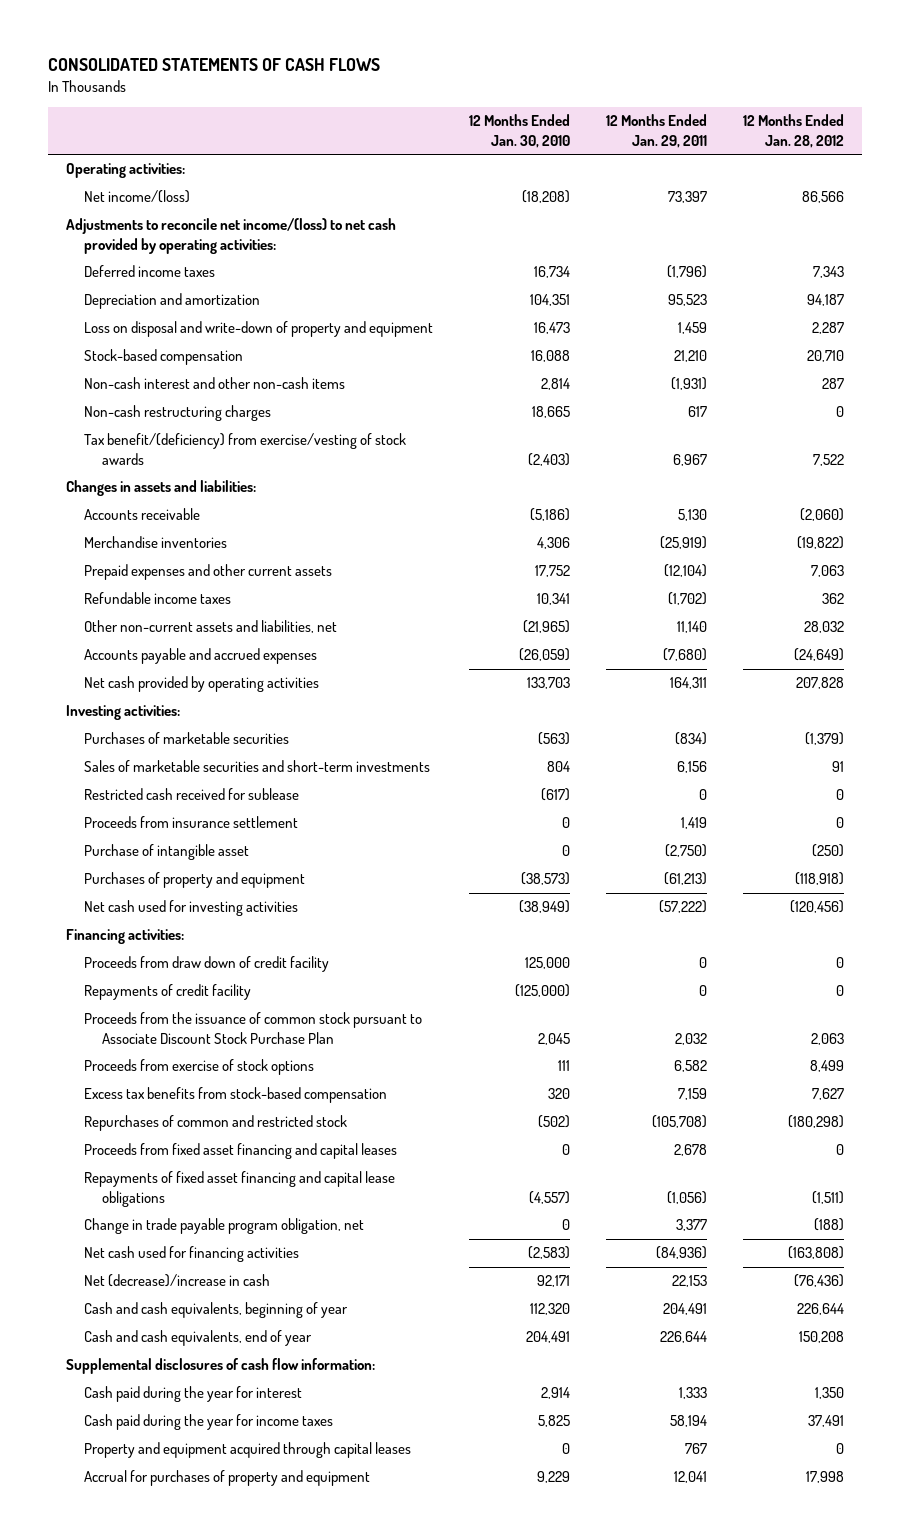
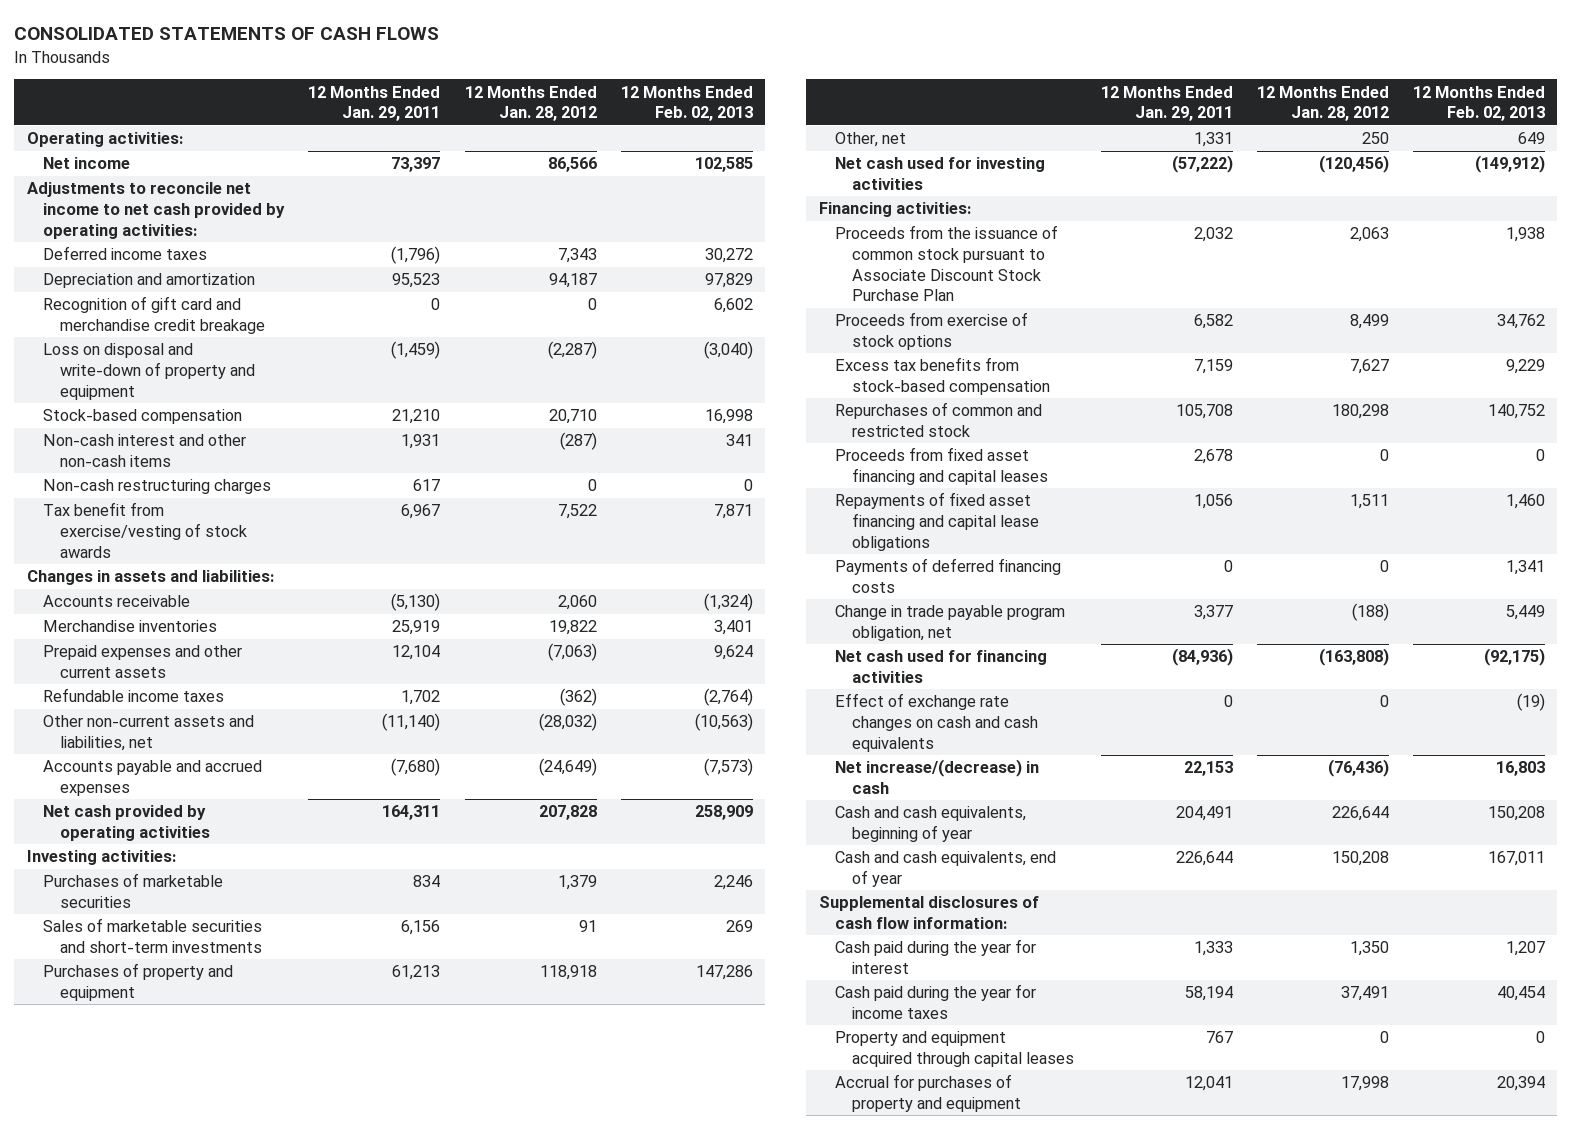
- | 12 Months Ended Jan. 30, 2010 | 12 Months Ended Jan. 29, 2011 | 12 Months Ended Jan. 28, 2012
+ | 12 Months Ended Jan. 29, 2011 | 12 Months Ended Jan. 28, 2012 | 12 Months Ended Feb. 02, 2013
- Net income/(loss) | (18,208) | 73,397 | 86,566
- Adjustments to reconcile net income/(loss) to net cash provided by operating activities:
+ Net income | 73,397 | 86,566 | 102,585
+ Adjustments to reconcile net income to net cash provided by operating activities:
- Loss on disposal and write-down of property and equipment | 16,473 | 1,459 | 2,287
+ Recognition of gift card and merchandise credit breakage | 0 | 0 | 6,602
+ Loss on disposal and write-down of property and equipment | (1,459) | (2,287) | (3,040)
- Non-cash interest and other non-cash items | 2,814 | (1,931) | 287
+ Non-cash interest and other non-cash items | 1,931 | (287) | 341
- Tax benefit/(deficiency) from exercise/vesting of stock awards | (2,403) | 6,967 | 7,522
+ Tax benefit from exercise/vesting of stock awards | 6,967 | 7,522 | 7,871
- Accounts receivable | (5,186) | 5,130 | (2,060)
- Merchandise inventories | 4,306 | (25,919) | (19,822)
- Prepaid expenses and other current assets | 17,752 | (12,104) | 7,063
- Refundable income taxes | 10,341 | (1,702) | 362
- Other non-current assets and liabilities, net | (21,965) | 11,140 | 28,032
+ Accounts receivable | (5,130) | 2,060 | (1,324)
+ Merchandise inventories | 25,919 | 19,822 | 3,401
+ Prepaid expenses and other current assets | 12,104 | (7,063) | 9,624
+ Refundable income taxes | 1,702 | (362) | (2,764)
+ Other non-current assets and liabilities, net | (11,140) | (28,032) | (10,563)
- Purchases of marketable securities | (563) | (834) | (1,379)
+ Purchases of marketable securities | 834 | 1,379 | 2,246
- Restricted cash received for sublease | (617) | 0 | 0
- Proceeds from insurance settlement | 0 | 1,419 | 0
- Purchase of intangible asset | 0 | (2,750) | (250)
- Purchases of property and equipment | (38,573) | (61,213) | (118,918)
+ Purchases of property and equipment | 61,213 | 118,918 | 147,286
+ Other, net | 1,331 | 250 | 649
- Proceeds from draw down of credit facility | 125,000 | 0 | 0
- Repayments of credit facility | (125,000) | 0 | 0
- Repurchases of common and restricted stock | (502) | (105,708) | (180,298)
+ Repurchases of common and restricted stock | 105,708 | 180,298 | 140,752
- Repayments of fixed asset financing and capital lease obligations | (4,557) | (1,056) | (1,511)
+ Repayments of fixed asset financing and capital lease obligations | 1,056 | 1,511 | 1,460
+ Payments of deferred financing costs | 0 | 0 | 1,341
- Net (decrease)/increase in cash | 92,171 | 22,153 | (76,436)
+ Effect of exchange rate changes on cash and cash equivalents | 0 | 0 | (19)
+ Net increase/(decrease) in cash | 22,153 | (76,436) | 16,803

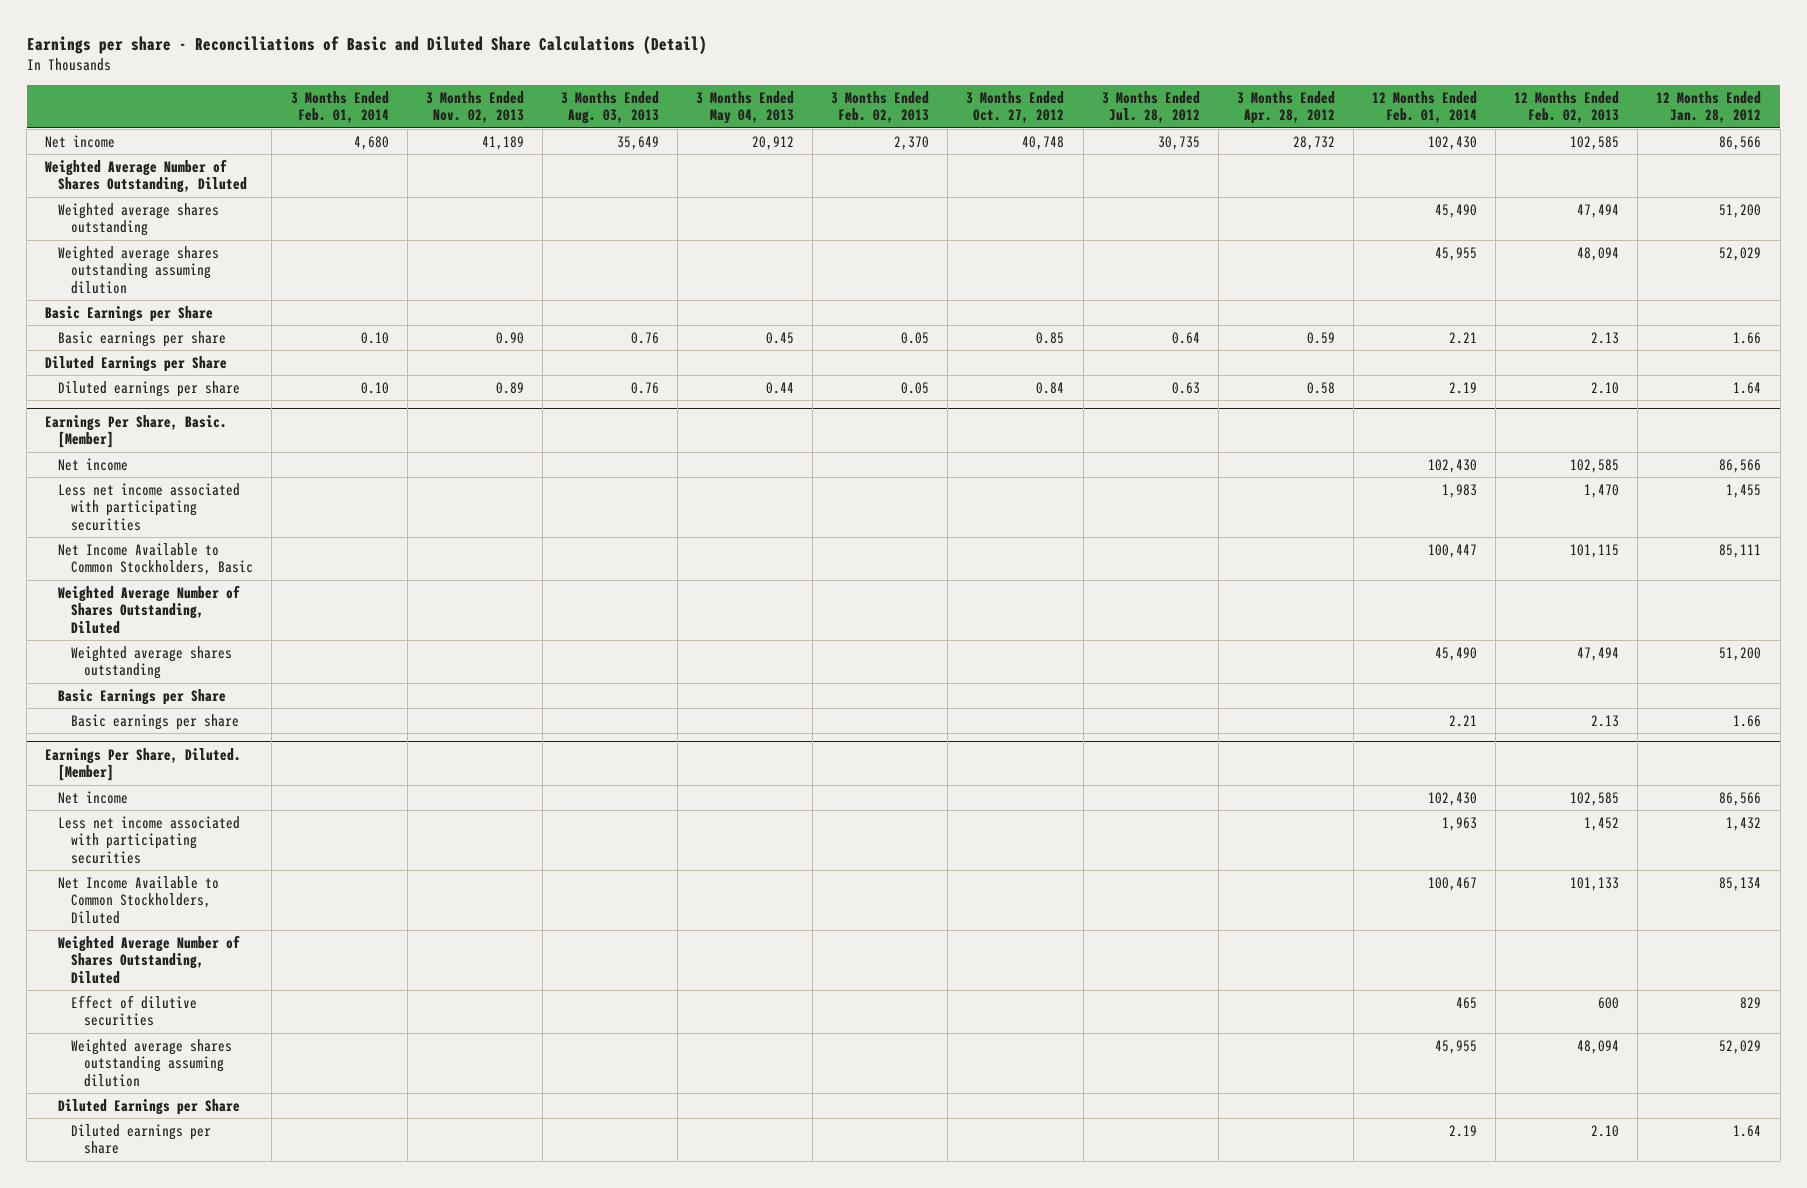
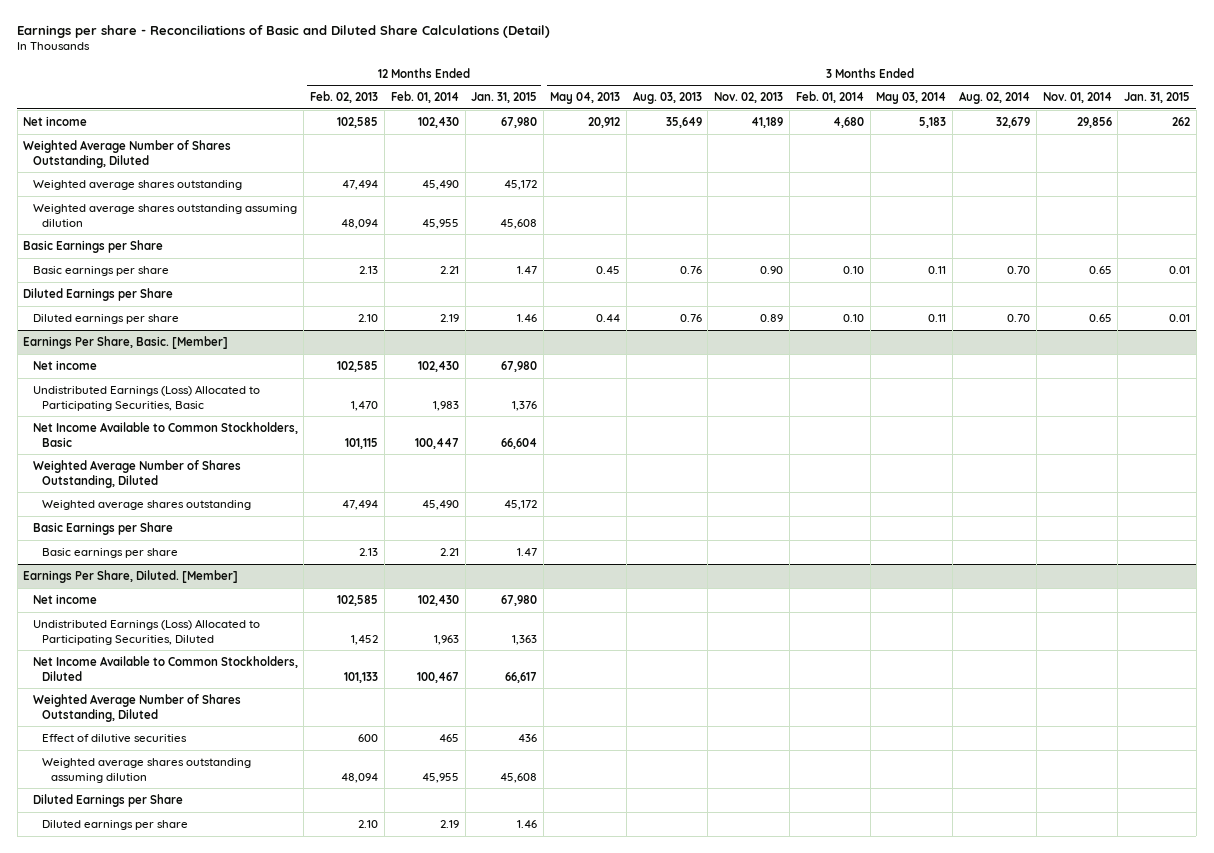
- | 3 Months Ended Feb. 01, 2014 | 3 Months Ended Nov. 02, 2013 | 3 Months Ended Aug. 03, 2013 | 3 Months Ended May 04, 2013 | 3 Months Ended Feb. 02, 2013 | 3 Months Ended Oct. 27, 2012 | 3 Months Ended Jul. 28, 2012 | 3 Months Ended Apr. 28, 2012 | 12 Months Ended Feb. 01, 2014 | 12 Months Ended Feb. 02, 2013 | 12 Months Ended Jan. 28, 2012
+ | 12 Months Ended Feb. 02, 2013 | 12 Months Ended Feb. 01, 2014 | 12 Months Ended Jan. 31, 2015 | 3 Months Ended May 04, 2013 | 3 Months Ended Aug. 03, 2013 | 3 Months Ended Nov. 02, 2013 | 3 Months Ended Feb. 01, 2014 | 3 Months Ended May 03, 2014 | 3 Months Ended Aug. 02, 2014 | 3 Months Ended Nov. 01, 2014 | 3 Months Ended Jan. 31, 2015
@ Earnings Per Share, Basic. [Member]
- Less net income associated with participating securities | | | | | | | | | 1,983 | 1,470 | 1,455
+ Undistributed Earnings (Loss) Allocated to Participating Securities, Basic | 1,470 | 1,983 | 1,376 | | | | | | | |
@ Earnings Per Share, Diluted. [Member]
- Less net income associated with participating securities | | | | | | | | | 1,963 | 1,452 | 1,432
+ Undistributed Earnings (Loss) Allocated to Participating Securities, Diluted | 1,452 | 1,963 | 1,363 | | | | | | | |

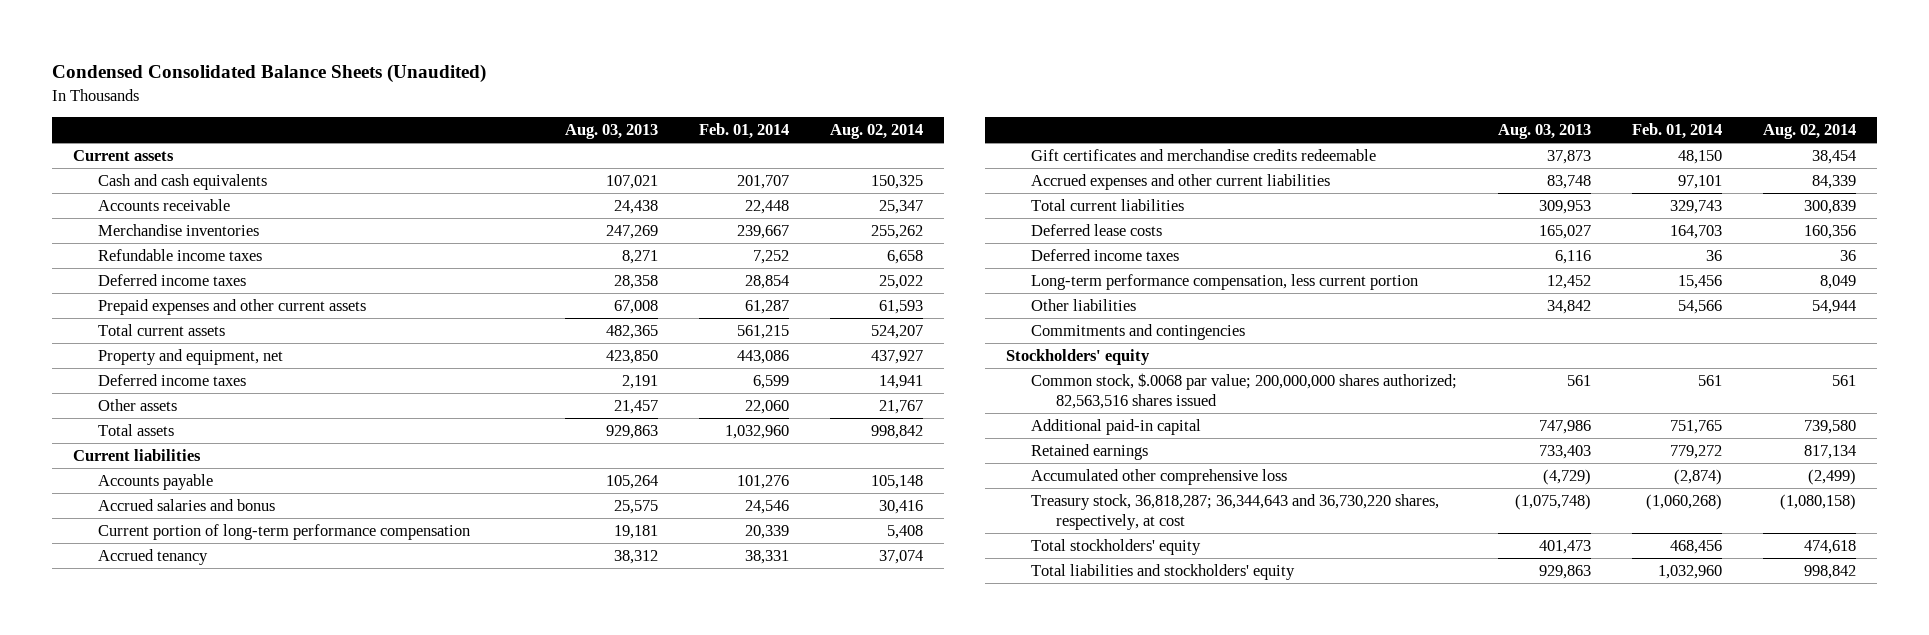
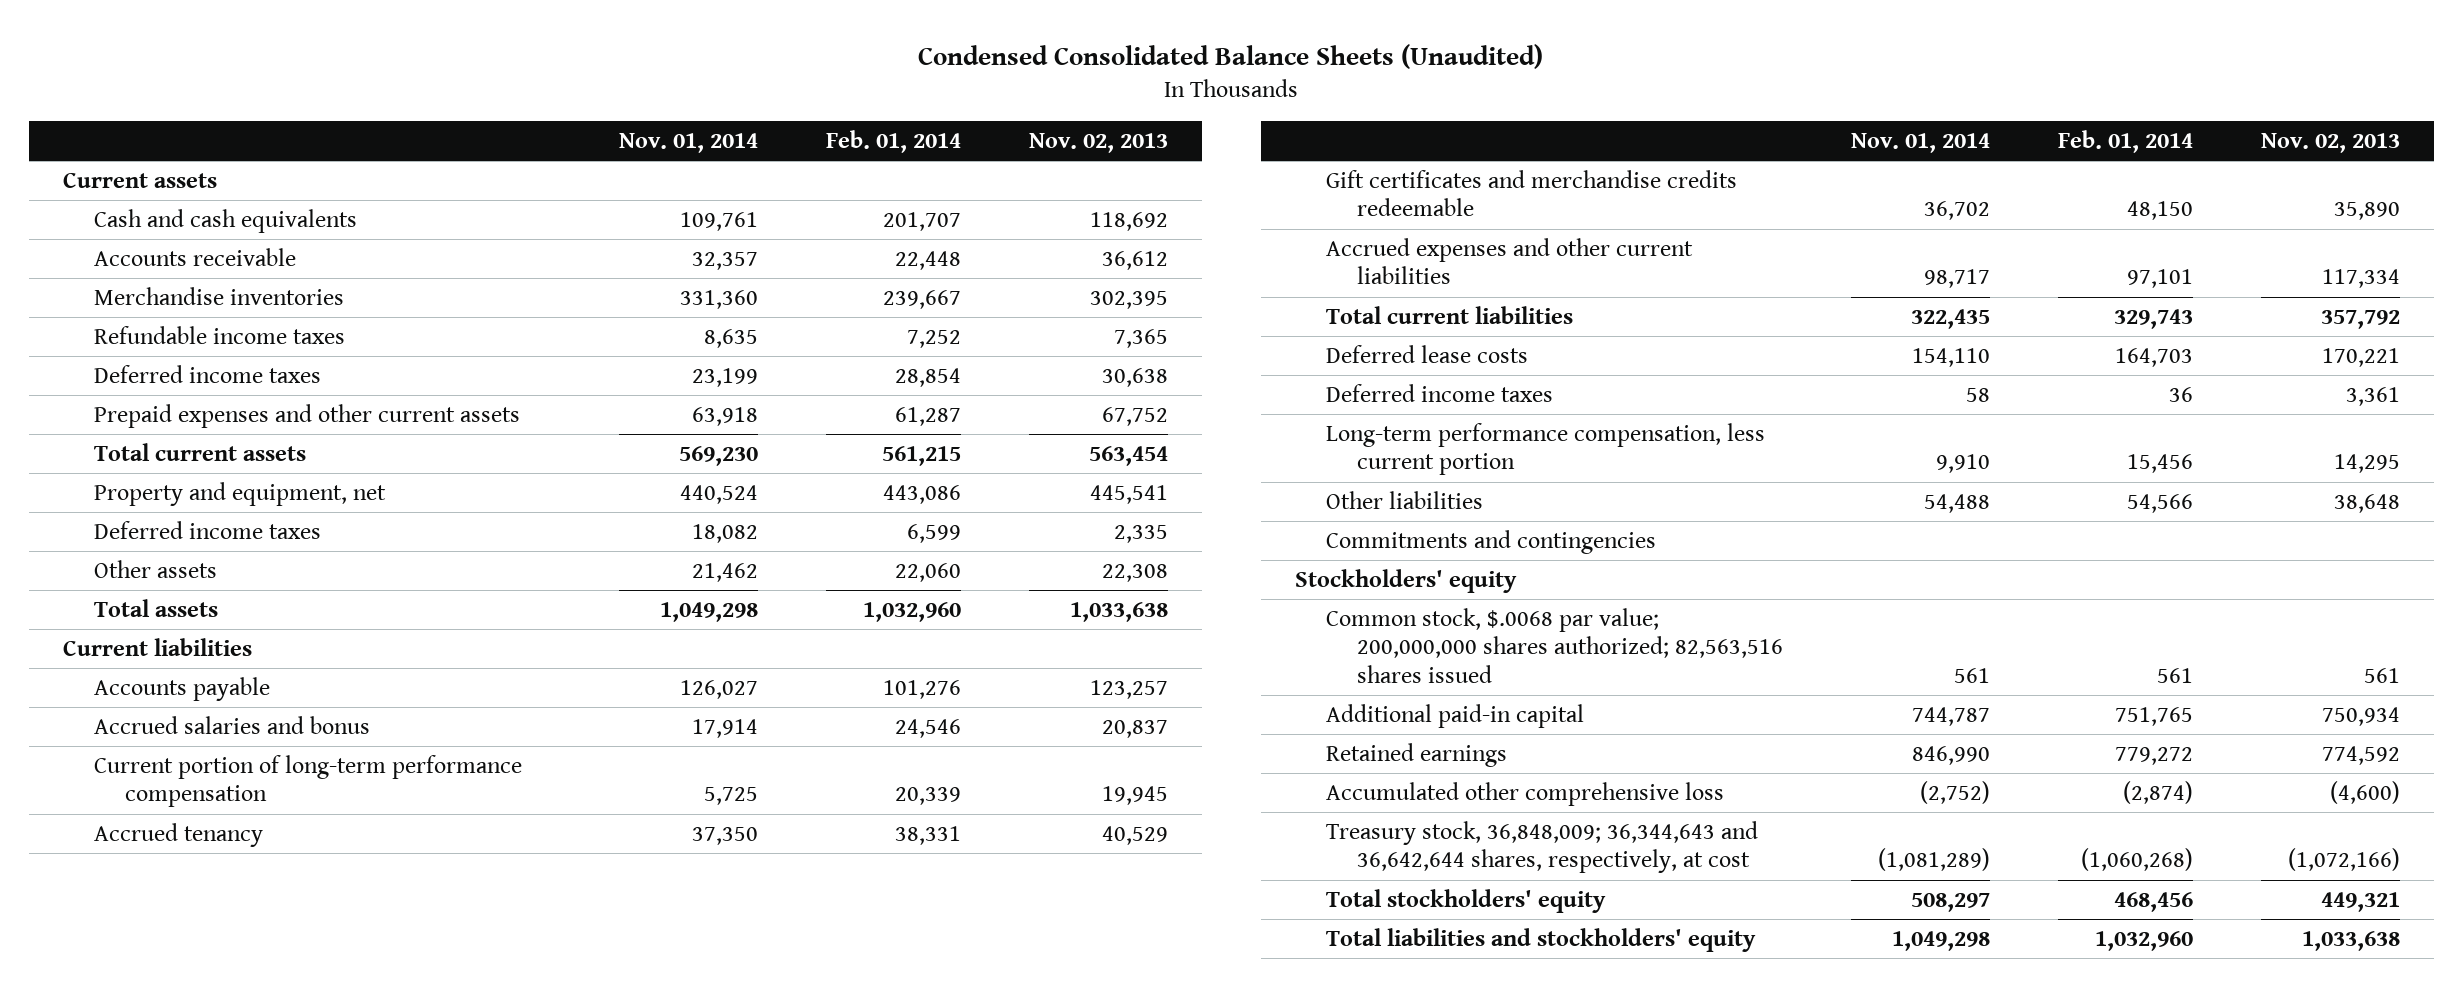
- | Aug. 03, 2013 | Feb. 01, 2014 | Aug. 02, 2014
+ | Nov. 01, 2014 | Feb. 01, 2014 | Nov. 02, 2013
- Treasury stock, 36,818,287; 36,344,643 and 36,730,220 shares, respectively, at cost | (1,075,748) | (1,060,268) | (1,080,158)
+ Treasury stock, 36,848,009; 36,344,643 and 36,642,644 shares, respectively, at cost | (1,081,289) | (1,060,268) | (1,072,166)

